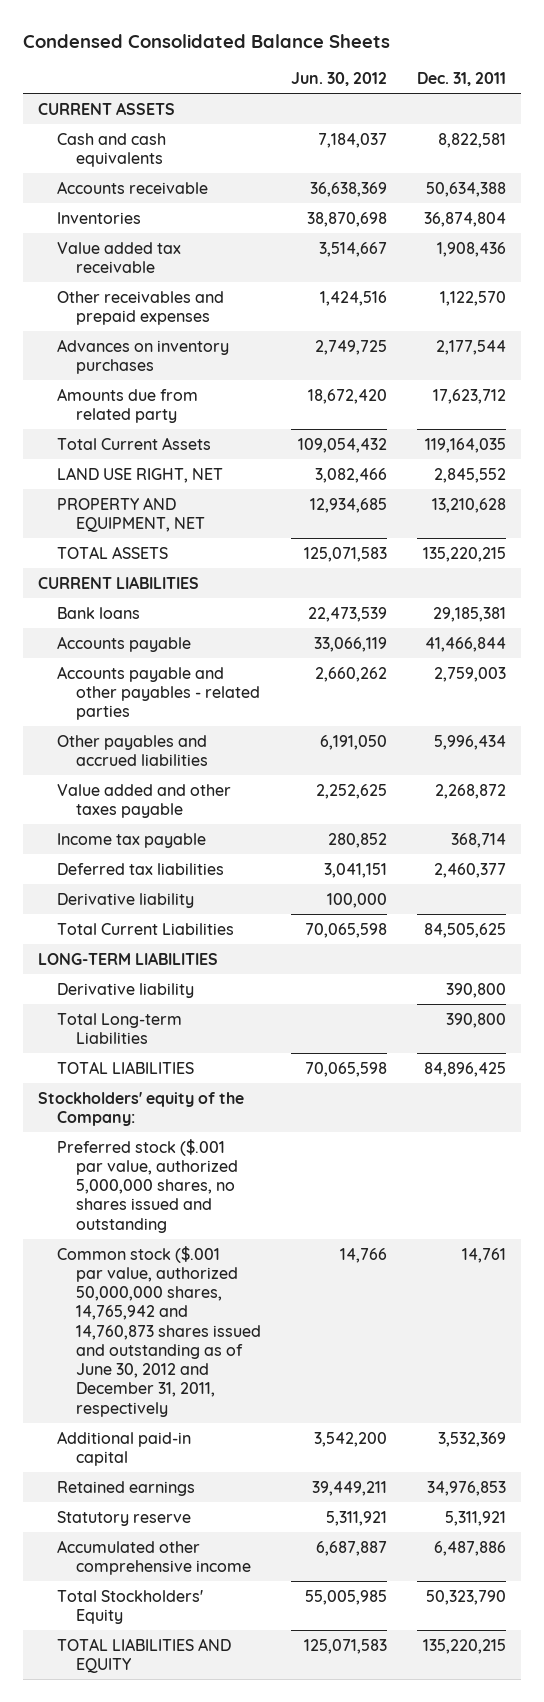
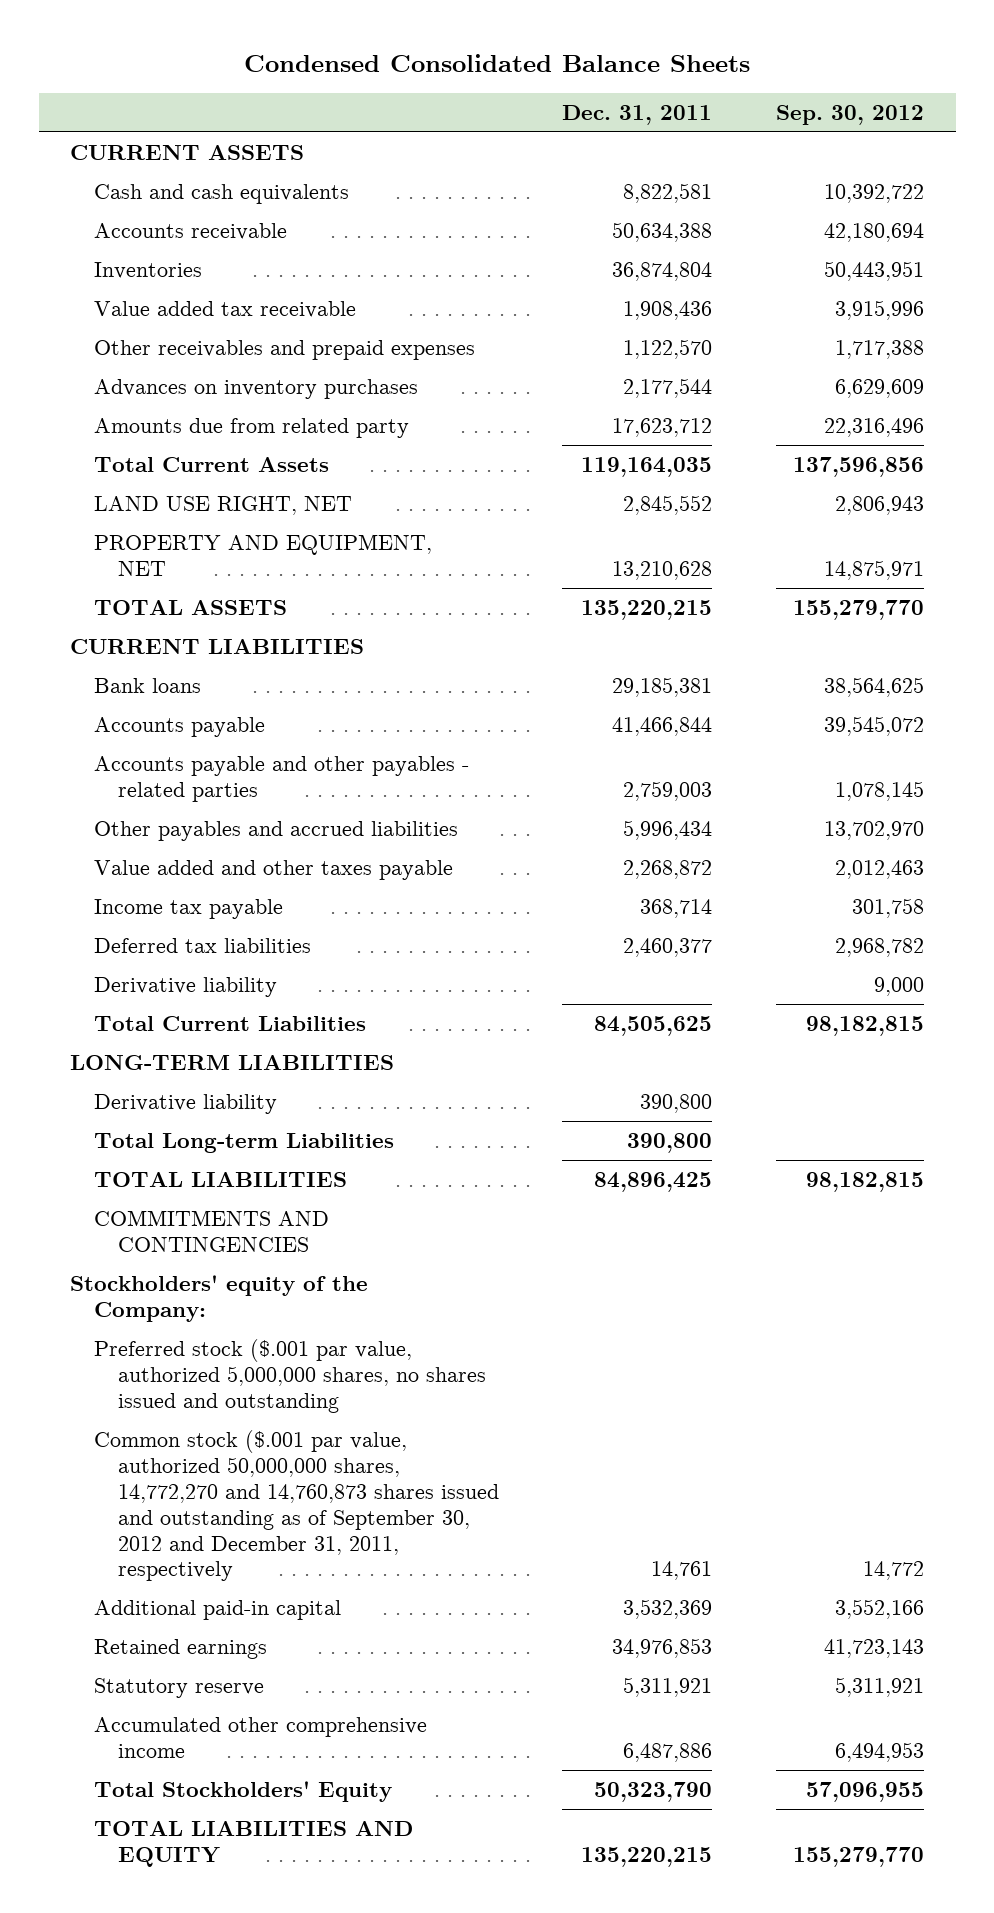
- | Jun. 30, 2012 | Dec. 31, 2011
+ | Dec. 31, 2011 | Sep. 30, 2012
+ COMMITMENTS AND CONTINGENCIES
- Common stock ($.001 par value, authorized 50,000,000 shares, 14,765,942 and 14,760,873 shares issued and outstanding as of June 30, 2012 and December 31, 2011, respectively | 14,766 | 14,761
+ Common stock ($.001 par value, authorized 50,000,000 shares, 14,772,270 and 14,760,873 shares issued and outstanding as of September 30, 2012 and December 31, 2011, respectively | 14,761 | 14,772

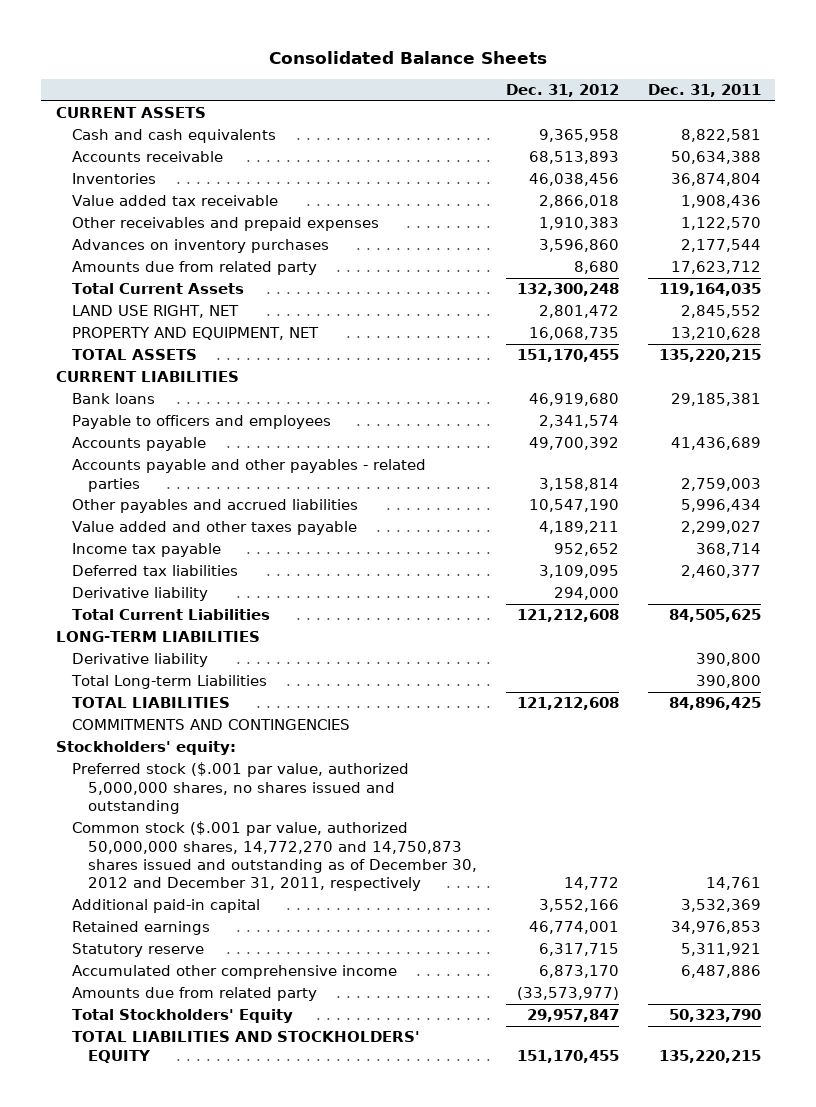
- Condensed Consolidated Balance Sheets
+ Consolidated Balance Sheets
- | Dec. 31, 2011 | Sep. 30, 2012
+ | Dec. 31, 2012 | Dec. 31, 2011
- Accounts payable | 41,466,844 | 39,545,072
+ Payable to officers and employees | 2,341,574 |
+ Accounts payable | 49,700,392 | 41,436,689
- Value added and other taxes payable | 2,268,872 | 2,012,463
+ Value added and other taxes payable | 4,189,211 | 2,299,027
- Stockholders' equity of the Company:
+ Stockholders' equity:
- Common stock ($.001 par value, authorized 50,000,000 shares, 14,772,270 and 14,760,873 shares issued and outstanding as of September 30, 2012 and December 31, 2011, respectively | 14,761 | 14,772
+ Common stock ($.001 par value, authorized 50,000,000 shares, 14,772,270 and 14,750,873 shares issued and outstanding as of December 30, 2012 and December 31, 2011, respectively | 14,772 | 14,761
+ Amounts due from related party | (33,573,977) |
- TOTAL LIABILITIES AND EQUITY | 135,220,215 | 155,279,770
+ TOTAL LIABILITIES AND STOCKHOLDERS' EQUITY | 151,170,455 | 135,220,215

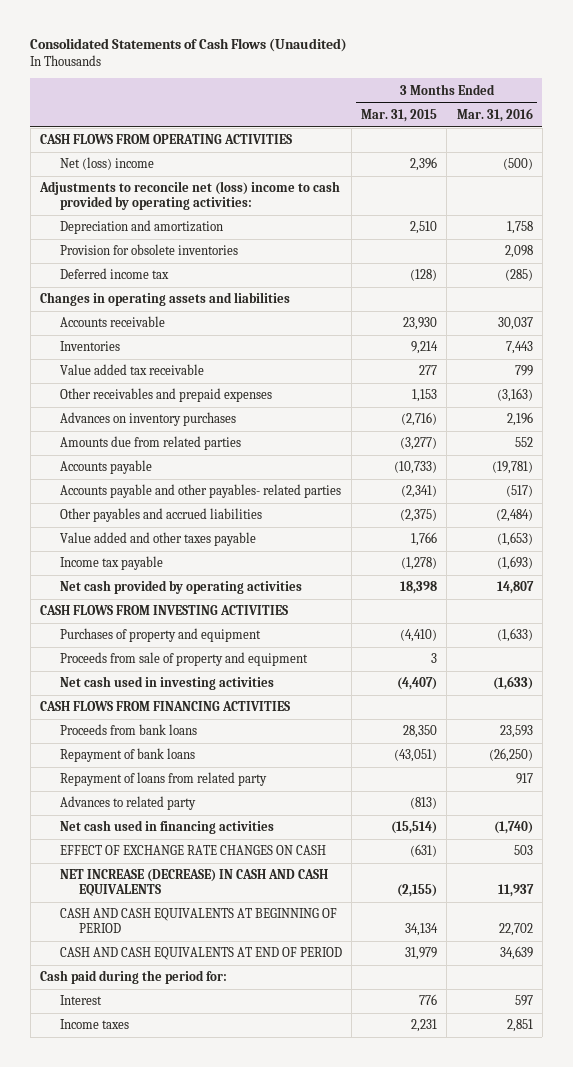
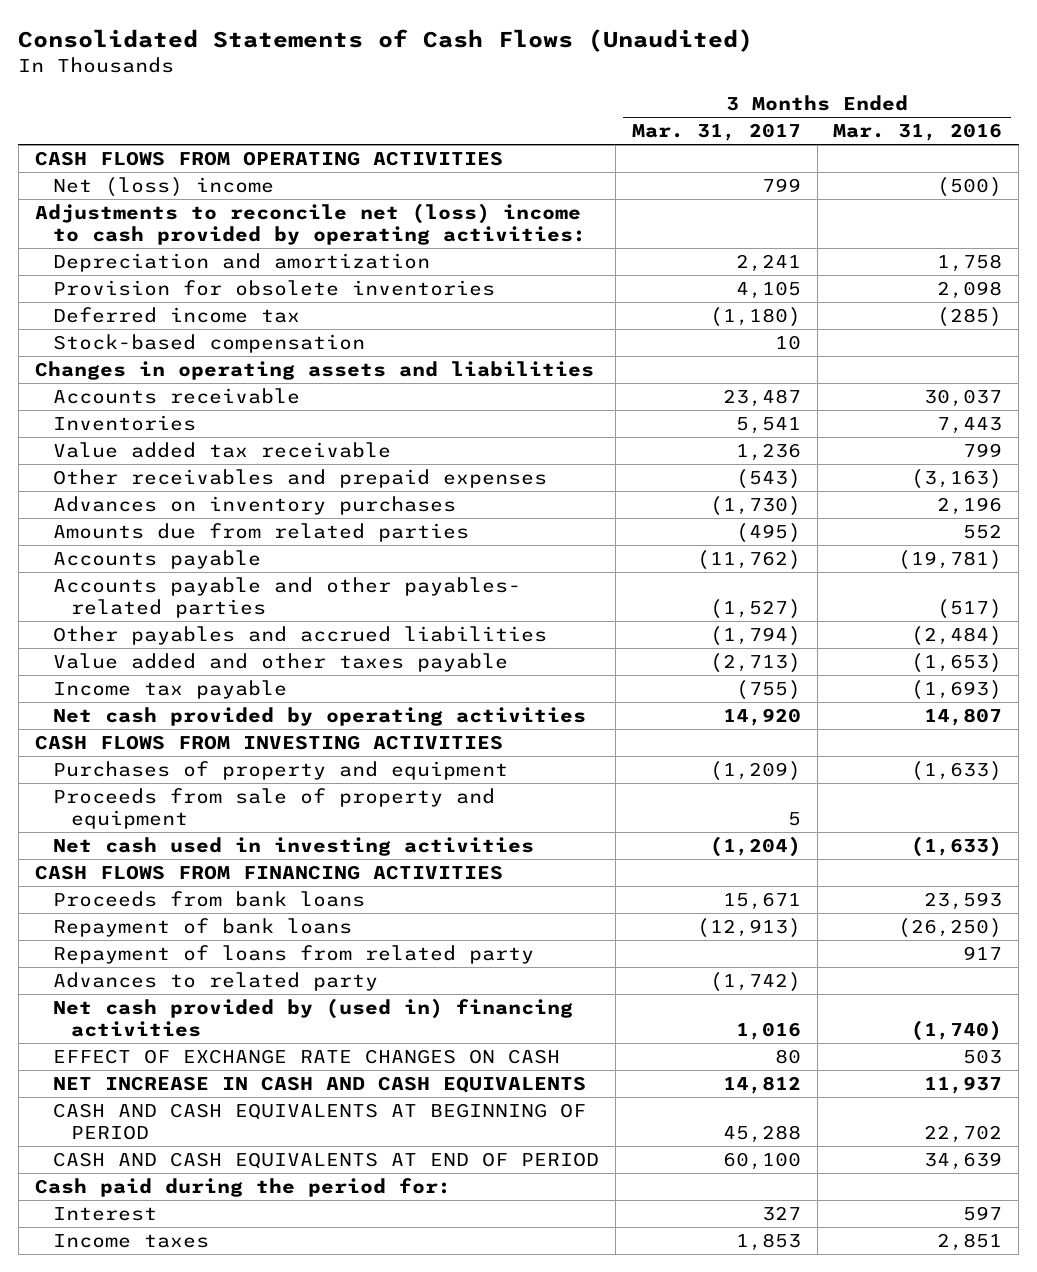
- | 3 Months Ended Mar. 31, 2015 | 3 Months Ended Mar. 31, 2016
+ | 3 Months Ended Mar. 31, 2017 | 3 Months Ended Mar. 31, 2016
+ Stock-based compensation | 10 |
- Net cash used in financing activities | (15,514) | (1,740)
+ Net cash provided by (used in) financing activities | 1,016 | (1,740)
- NET INCREASE (DECREASE) IN CASH AND CASH EQUIVALENTS | (2,155) | 11,937
+ NET INCREASE IN CASH AND CASH EQUIVALENTS | 14,812 | 11,937

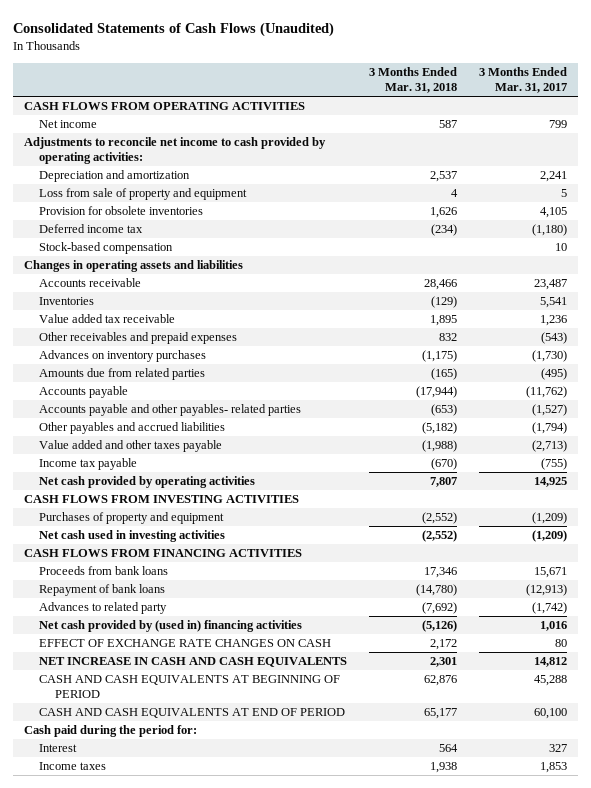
- | 3 Months Ended Mar. 31, 2017 | 3 Months Ended Mar. 31, 2016
+ | 3 Months Ended Mar. 31, 2018 | 3 Months Ended Mar. 31, 2017
- Net (loss) income | 799 | (500)
- Adjustments to reconcile net (loss) income to cash provided by operating activities:
+ Net income | 587 | 799
+ Adjustments to reconcile net income to cash provided by operating activities:
+ Loss from sale of property and equipment | 4 | 5
- Net cash provided by operating activities | 14,920 | 14,807
+ Net cash provided by operating activities | 7,807 | 14,925
- Proceeds from sale of property and equipment | 5 |
- Net cash used in investing activities | (1,204) | (1,633)
+ Net cash used in investing activities | (2,552) | (1,209)
- Repayment of loans from related party | | 917

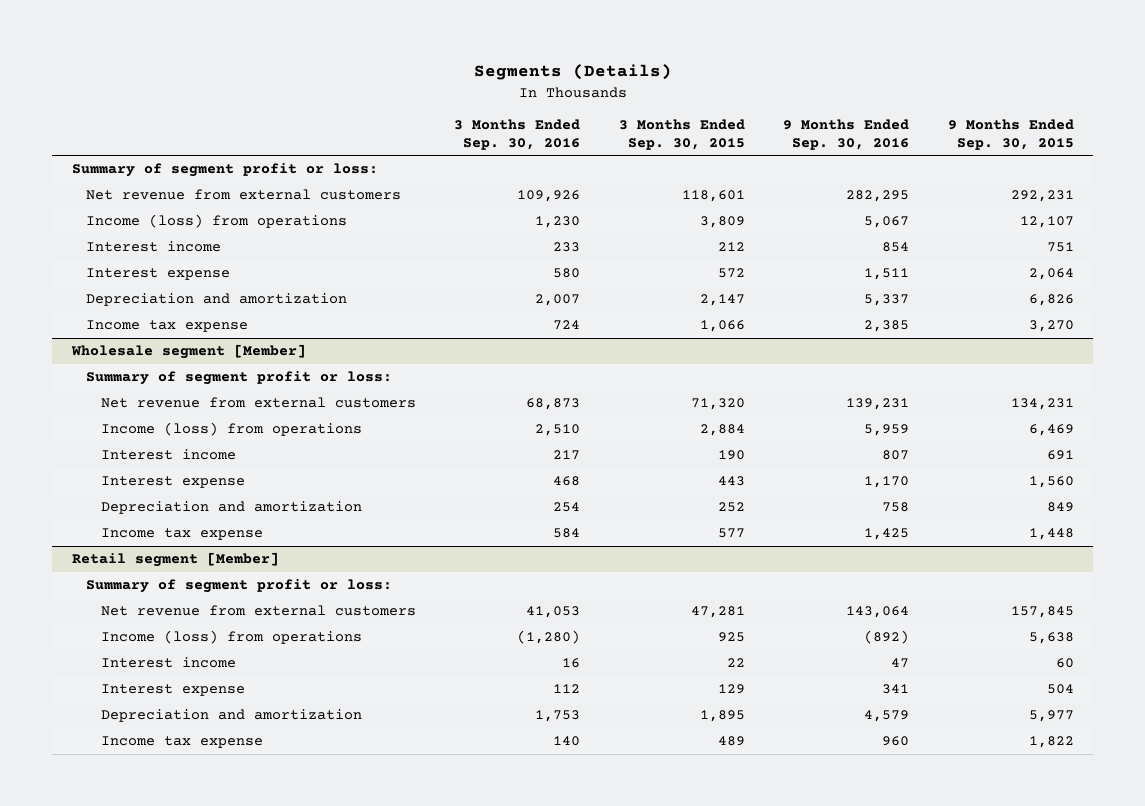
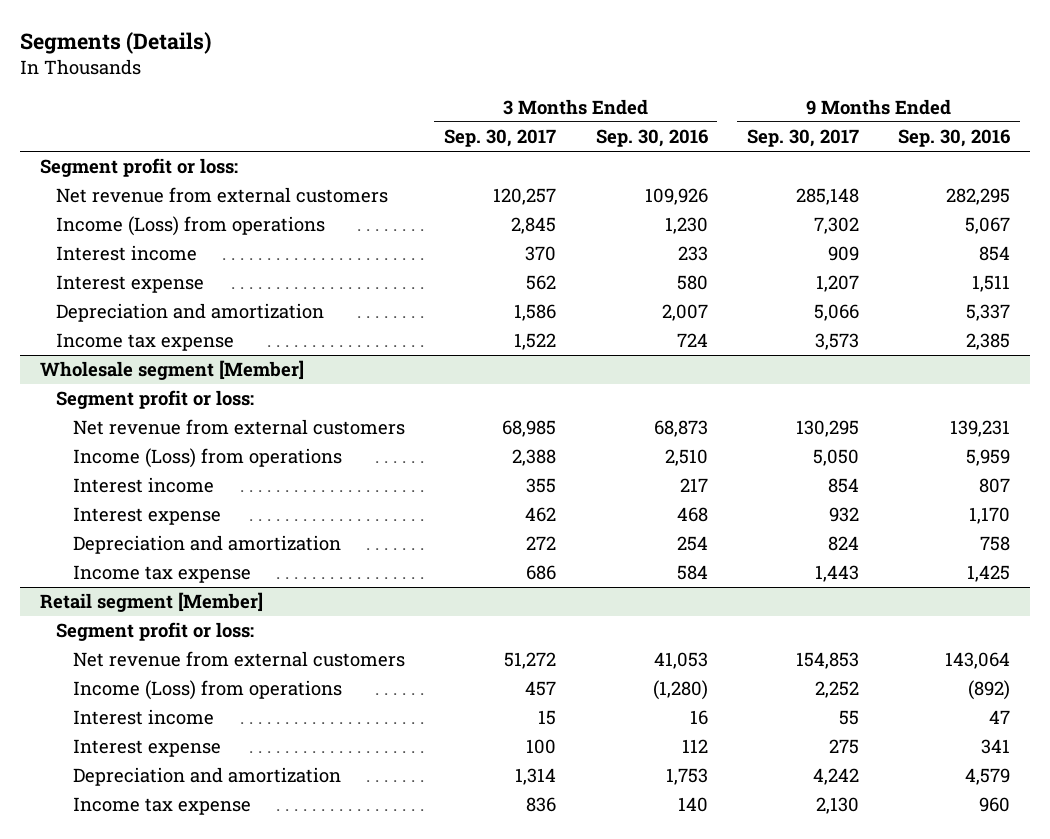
- | 3 Months Ended Sep. 30, 2016 | 3 Months Ended Sep. 30, 2015 | 9 Months Ended Sep. 30, 2016 | 9 Months Ended Sep. 30, 2015
+ | 3 Months Ended Sep. 30, 2017 | 3 Months Ended Sep. 30, 2016 | 9 Months Ended Sep. 30, 2017 | 9 Months Ended Sep. 30, 2016
- Summary of segment profit or loss:
+ Segment profit or loss:
- Income (loss) from operations | 1,230 | 3,809 | 5,067 | 12,107
+ Income (Loss) from operations | 2,845 | 1,230 | 7,302 | 5,067
@ Wholesale segment [Member]
- Summary of segment profit or loss:
+ Segment profit or loss:
- Income (loss) from operations | 2,510 | 2,884 | 5,959 | 6,469
+ Income (Loss) from operations | 2,388 | 2,510 | 5,050 | 5,959
@ Retail segment [Member]
- Summary of segment profit or loss:
+ Segment profit or loss:
- Income (loss) from operations | (1,280) | 925 | (892) | 5,638
+ Income (Loss) from operations | 457 | (1,280) | 2,252 | (892)

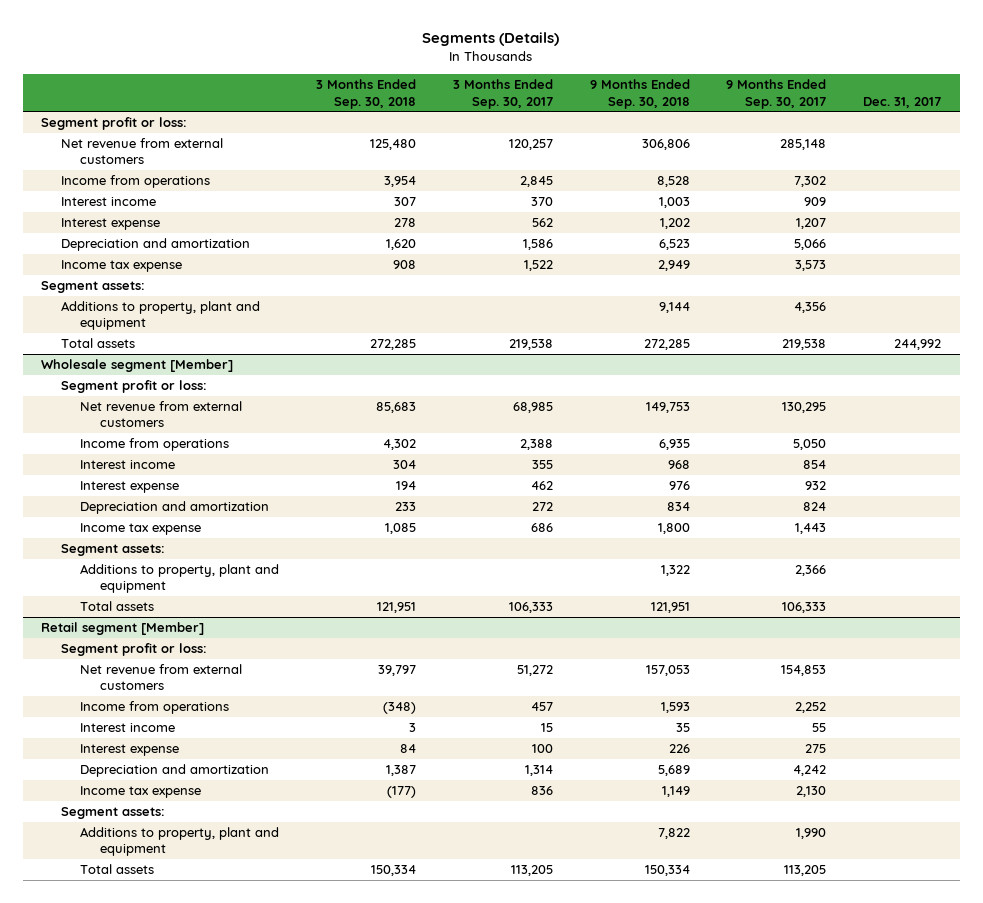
- | 3 Months Ended Sep. 30, 2017 | 3 Months Ended Sep. 30, 2016 | 9 Months Ended Sep. 30, 2017 | 9 Months Ended Sep. 30, 2016
+ | 3 Months Ended Sep. 30, 2018 | 3 Months Ended Sep. 30, 2017 | 9 Months Ended Sep. 30, 2018 | 9 Months Ended Sep. 30, 2017 | Dec. 31, 2017
- Income (Loss) from operations | 2,845 | 1,230 | 7,302 | 5,067
+ Income from operations | 3,954 | 2,845 | 8,528 | 7,302 |
+ Segment assets:
+ Additions to property, plant and equipment | | | 9,144 | 4,356 |
+ Total assets | 272,285 | 219,538 | 272,285 | 219,538 | 244,992
@ Wholesale segment [Member]
- Income (Loss) from operations | 2,388 | 2,510 | 5,050 | 5,959
+ Income from operations | 4,302 | 2,388 | 6,935 | 5,050 |
+ Segment assets:
+ Additions to property, plant and equipment | | | 1,322 | 2,366 |
+ Total assets | 121,951 | 106,333 | 121,951 | 106,333 |
@ Retail segment [Member]
- Income (Loss) from operations | 457 | (1,280) | 2,252 | (892)
+ Income from operations | (348) | 457 | 1,593 | 2,252 |
+ Segment assets:
+ Additions to property, plant and equipment | | | 7,822 | 1,990 |
+ Total assets | 150,334 | 113,205 | 150,334 | 113,205 |

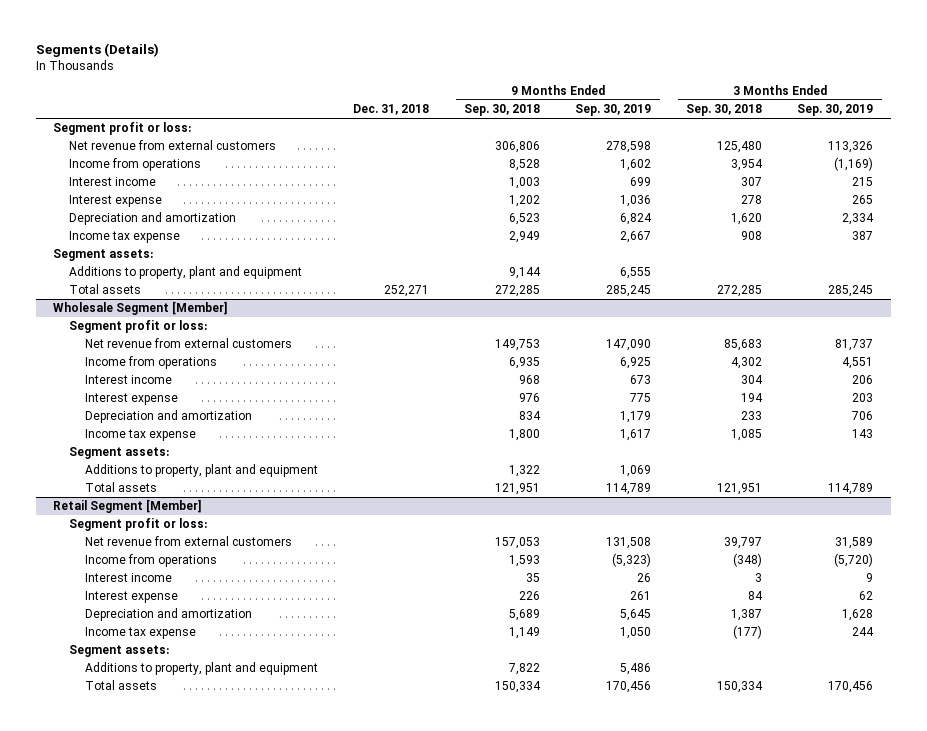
- | 3 Months Ended Sep. 30, 2018 | 3 Months Ended Sep. 30, 2017 | 9 Months Ended Sep. 30, 2018 | 9 Months Ended Sep. 30, 2017 | Dec. 31, 2017
+ | Dec. 31, 2018 | 9 Months Ended Sep. 30, 2018 | 9 Months Ended Sep. 30, 2019 | 3 Months Ended Sep. 30, 2018 | 3 Months Ended Sep. 30, 2019
- Wholesale segment [Member]
+ Wholesale Segment [Member]
- Retail segment [Member]
+ Retail Segment [Member]

